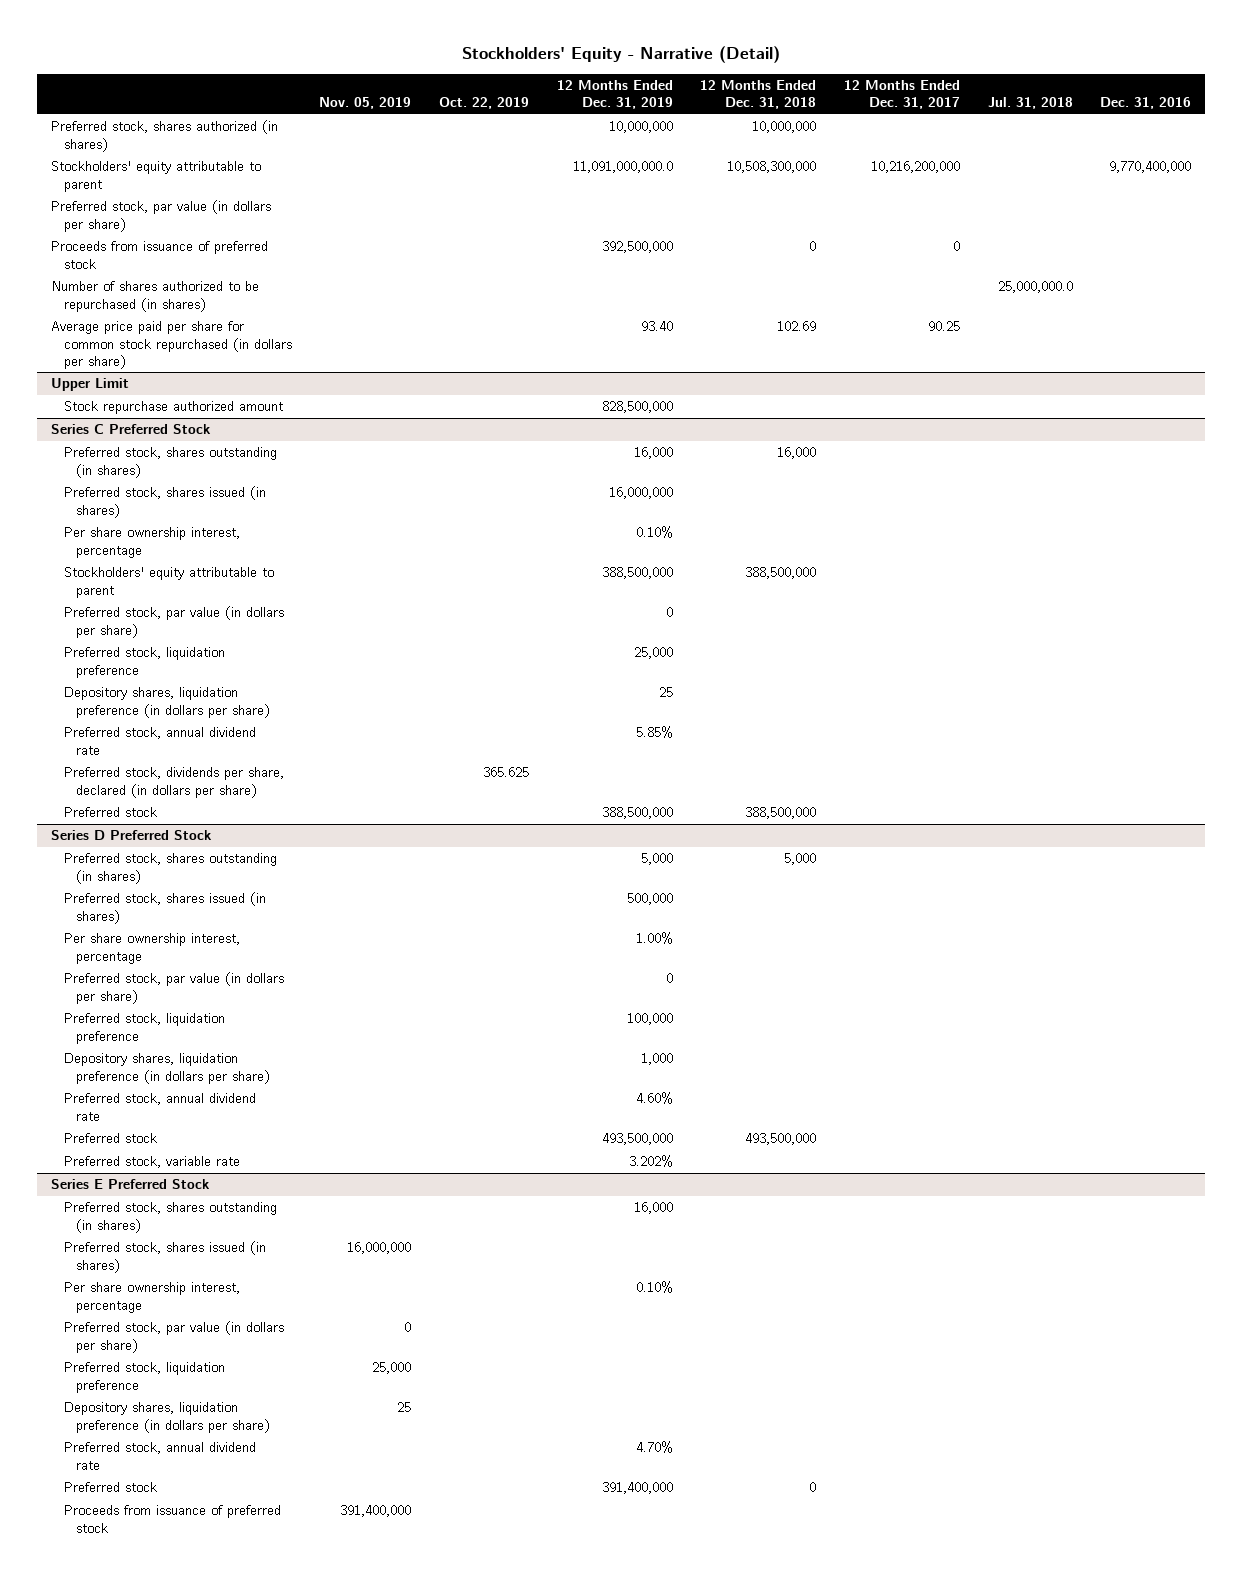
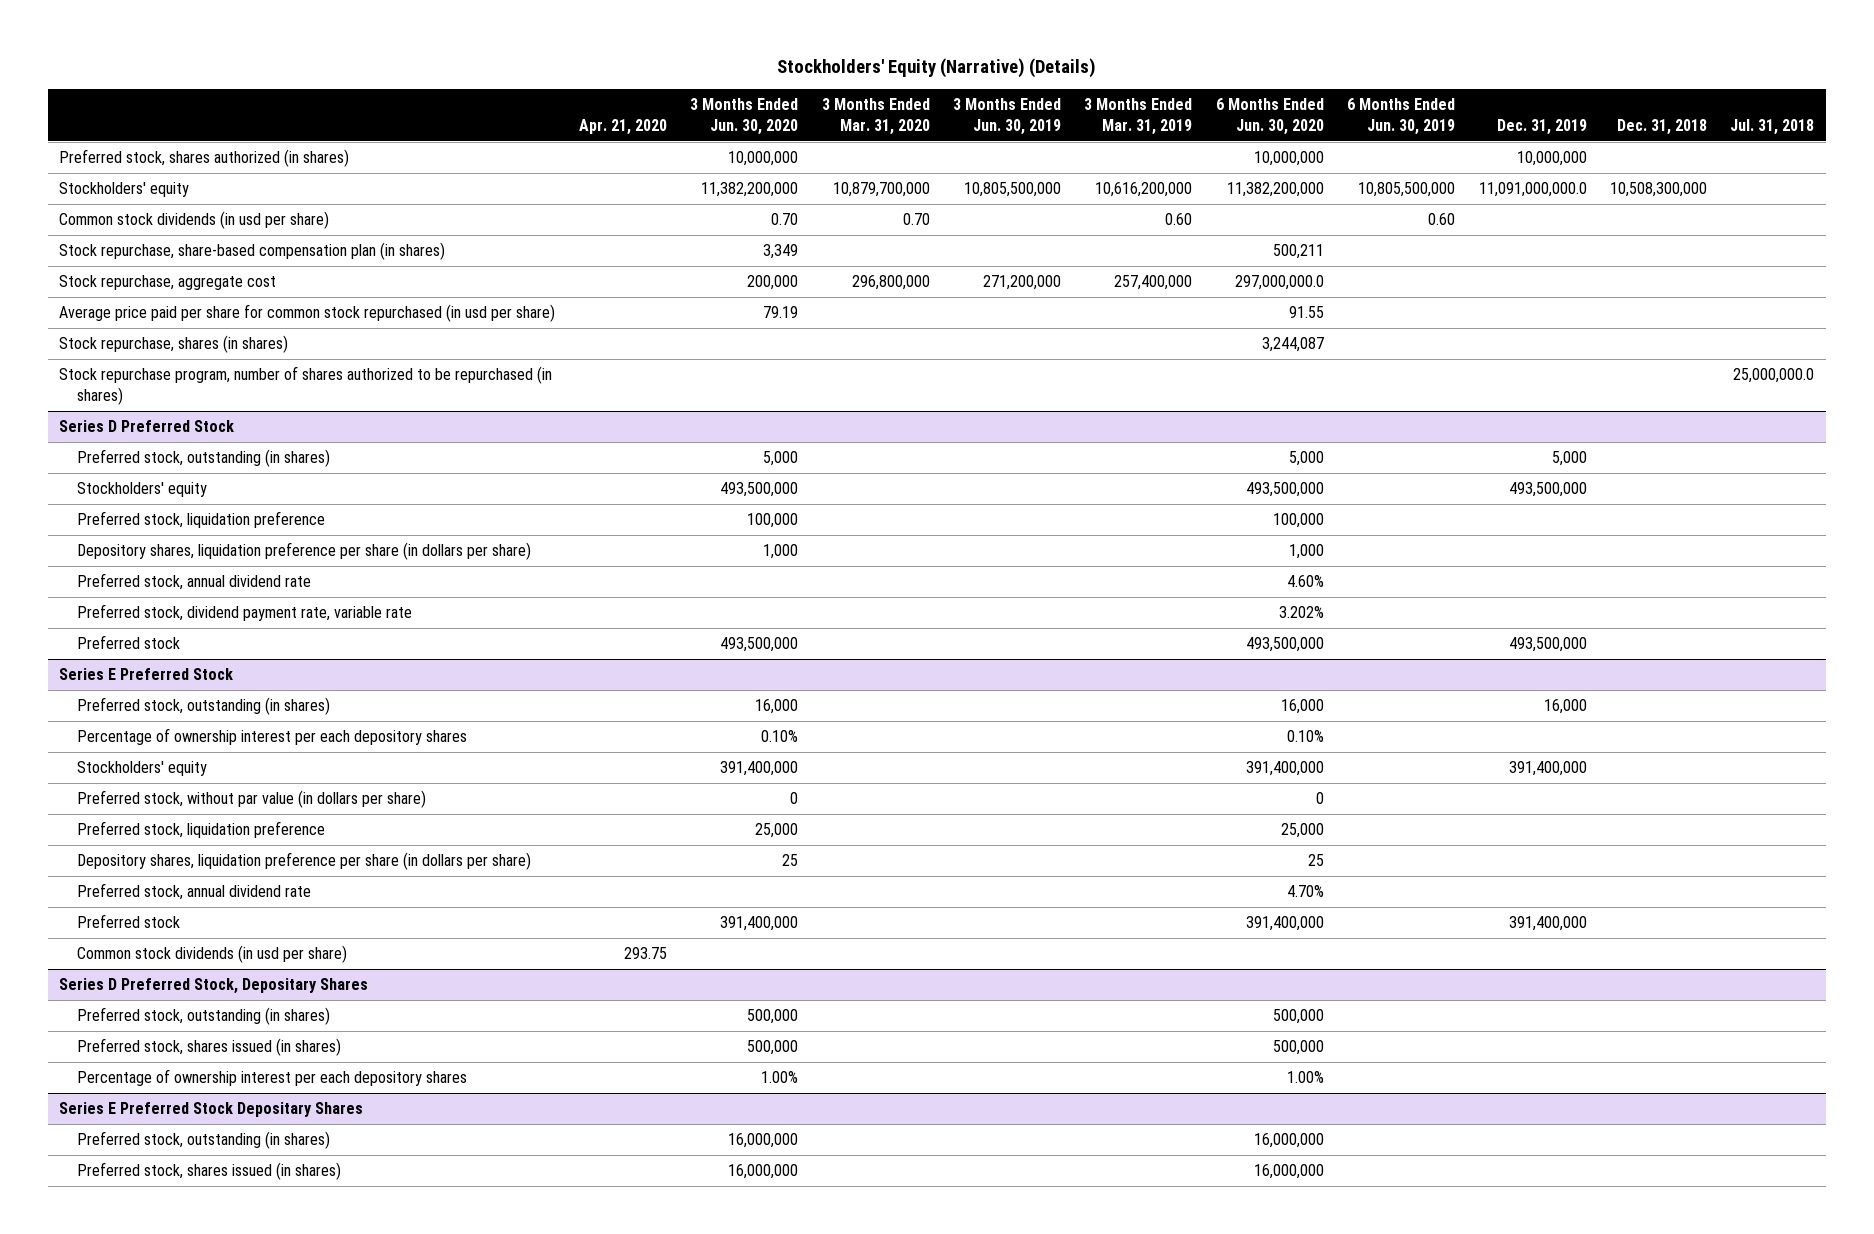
- Stockholders' Equity - Narrative (Detail)
+ Stockholders' Equity (Narrative) (Details)
- | Nov. 05, 2019 | Oct. 22, 2019 | 12 Months Ended Dec. 31, 2019 | 12 Months Ended Dec. 31, 2018 | 12 Months Ended Dec. 31, 2017 | Jul. 31, 2018 | Dec. 31, 2016
+ | Apr. 21, 2020 | 3 Months Ended Jun. 30, 2020 | 3 Months Ended Mar. 31, 2020 | 3 Months Ended Jun. 30, 2019 | 3 Months Ended Mar. 31, 2019 | 6 Months Ended Jun. 30, 2020 | 6 Months Ended Jun. 30, 2019 | Dec. 31, 2019 | Dec. 31, 2018 | Jul. 31, 2018
- Stockholders' equity attributable to parent | | | 11,091,000,000.0 | 10,508,300,000 | 10,216,200,000 | | 9,770,400,000
- Preferred stock, par value (in dollars per share)
- Proceeds from issuance of preferred stock | | | 392,500,000 | 0 | 0 | |
- Number of shares authorized to be repurchased (in shares) | | | | | | 25,000,000.0 |
- Average price paid per share for common stock repurchased (in dollars per share) | | | 93.40 | 102.69 | 90.25 | |
- Upper Limit
- Stock repurchase authorized amount | | | 828,500,000 | | | |
- Series C Preferred Stock
- Preferred stock, shares outstanding (in shares) | | | 16,000 | 16,000 | | |
- Preferred stock, shares issued (in shares) | | | 16,000,000 | | | |
- Per share ownership interest, percentage | | | 0.10% | | | |
- Stockholders' equity attributable to parent | | | 388,500,000 | 388,500,000 | | |
- Preferred stock, par value (in dollars per share) | | | 0 | | | |
- Preferred stock, liquidation preference | | | 25,000 | | | |
- Depository shares, liquidation preference (in dollars per share) | | | 25 | | | |
- Preferred stock, annual dividend rate | | | 5.85% | | | |
- Preferred stock, dividends per share, declared (in dollars per share) | | 365.625 | | | | |
- Preferred stock | | | 388,500,000 | 388,500,000 | | |
+ Stockholders' equity | | 11,382,200,000 | 10,879,700,000 | 10,805,500,000 | 10,616,200,000 | 11,382,200,000 | 10,805,500,000 | 11,091,000,000.0 | 10,508,300,000 |
+ Common stock dividends (in usd per share) | | 0.70 | 0.70 | | 0.60 | | 0.60 | | |
+ Stock repurchase, share-based compensation plan (in shares) | | 3,349 | | | | 500,211 | | | |
+ Stock repurchase, aggregate cost | | 200,000 | 296,800,000 | 271,200,000 | 257,400,000 | 297,000,000.0 | | | |
+ Average price paid per share for common stock repurchased (in usd per share) | | 79.19 | | | | 91.55 | | | |
+ Stock repurchase, shares (in shares) | | | | | | 3,244,087 | | | |
+ Stock repurchase program, number of shares authorized to be repurchased (in shares) | | | | | | | | | | 25,000,000.0
@ Series D Preferred Stock
- Preferred stock, shares outstanding (in shares) | | | 5,000 | 5,000 | | |
- Preferred stock, shares issued (in shares) | | | 500,000 | | | |
- Per share ownership interest, percentage | | | 1.00% | | | |
- Preferred stock, par value (in dollars per share) | | | 0 | | | |
+ Preferred stock, outstanding (in shares) | | 5,000 | | | | 5,000 | | 5,000 | |
+ Stockholders' equity | | 493,500,000 | | | | 493,500,000 | | 493,500,000 | |
- Depository shares, liquidation preference (in dollars per share) | | | 1,000 | | | |
+ Depository shares, liquidation preference per share (in dollars per share) | | 1,000 | | | | 1,000 | | | |
+ Preferred stock, dividend payment rate, variable rate | | | | | | 3.202% | | | |
- Preferred stock, variable rate | | | 3.202% | | | |
@ Series E Preferred Stock
- Preferred stock, shares outstanding (in shares) | | | 16,000 | | | |
- Preferred stock, shares issued (in shares) | 16,000,000 | | | | | |
- Per share ownership interest, percentage | | | 0.10% | | | |
- Preferred stock, par value (in dollars per share) | 0 | | | | | |
+ Preferred stock, outstanding (in shares) | | 16,000 | | | | 16,000 | | 16,000 | |
+ Percentage of ownership interest per each depository shares | | 0.10% | | | | 0.10% | | | |
+ Stockholders' equity | | 391,400,000 | | | | 391,400,000 | | 391,400,000 | |
+ Preferred stock, without par value (in dollars per share) | | 0 | | | | 0 | | | |
- Depository shares, liquidation preference (in dollars per share) | 25 | | | | | |
+ Depository shares, liquidation preference per share (in dollars per share) | | 25 | | | | 25 | | | |
- Proceeds from issuance of preferred stock | 391,400,000 | | | | | |
+ Common stock dividends (in usd per share) | 293.75 | | | | | | | | |
+ Series D Preferred Stock, Depositary Shares
+ Preferred stock, outstanding (in shares) | | 500,000 | | | | 500,000 | | | |
+ Preferred stock, shares issued (in shares) | | 500,000 | | | | 500,000 | | | |
+ Percentage of ownership interest per each depository shares | | 1.00% | | | | 1.00% | | | |
+ Series E Preferred Stock Depositary Shares
+ Preferred stock, outstanding (in shares) | | 16,000,000 | | | | 16,000,000 | | | |
+ Preferred stock, shares issued (in shares) | | 16,000,000 | | | | 16,000,000 | | | |

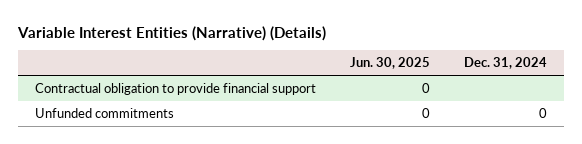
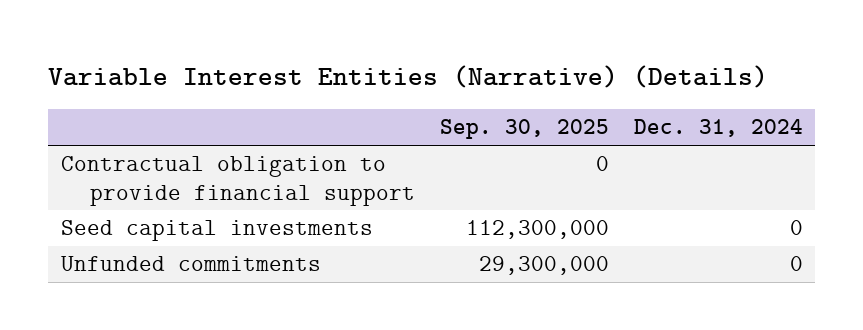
- | Jun. 30, 2025 | Dec. 31, 2024
+ | Sep. 30, 2025 | Dec. 31, 2024
+ Seed capital investments | 112,300,000 | 0

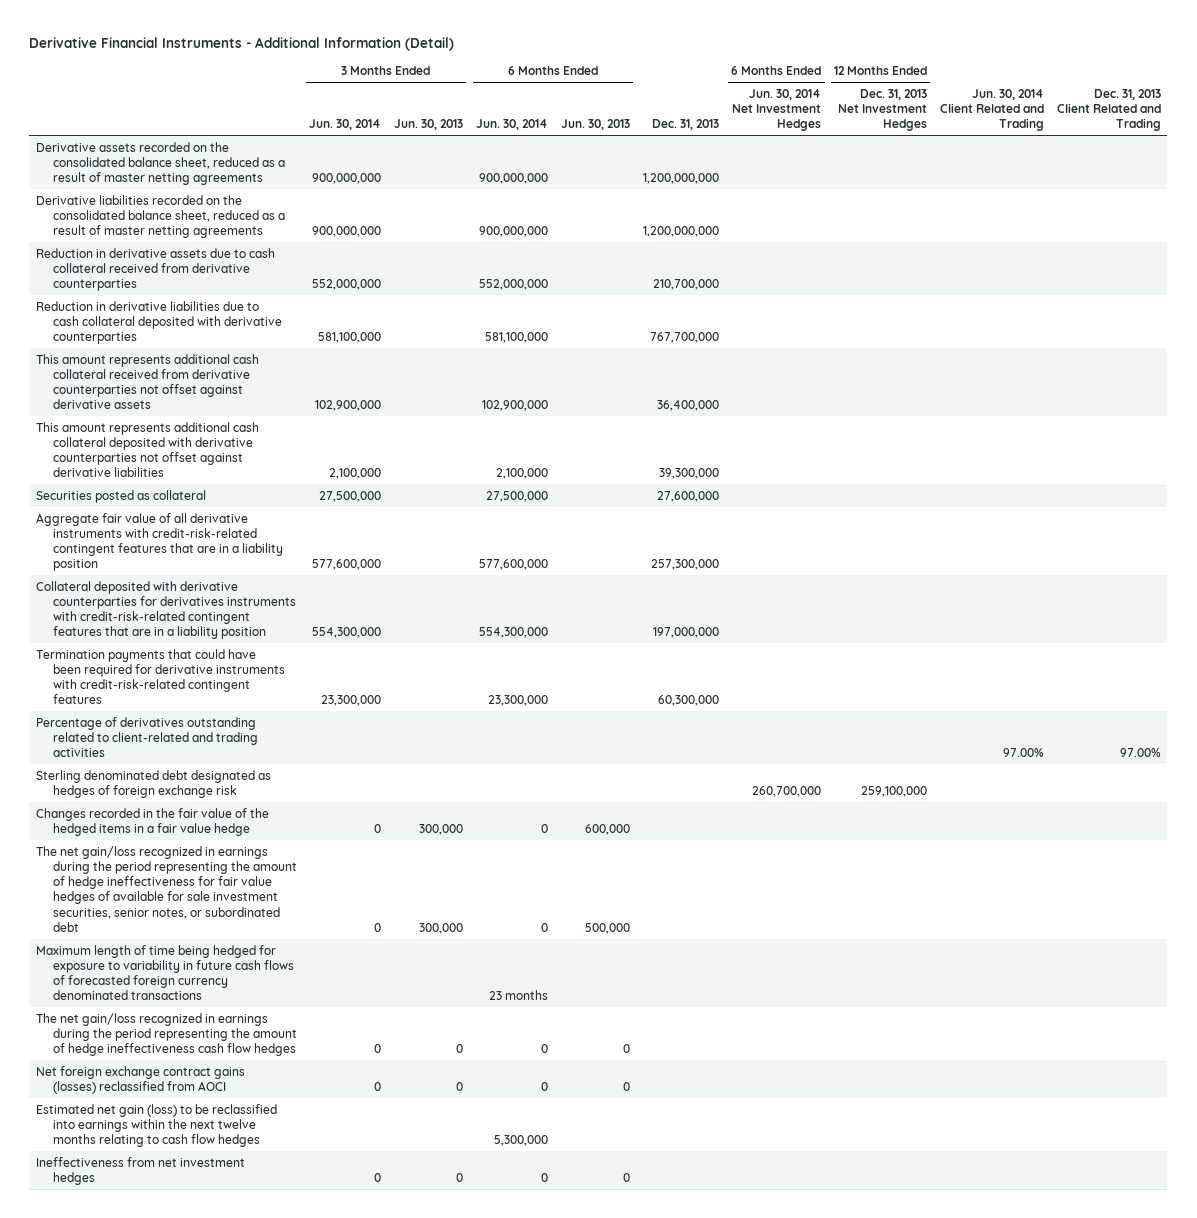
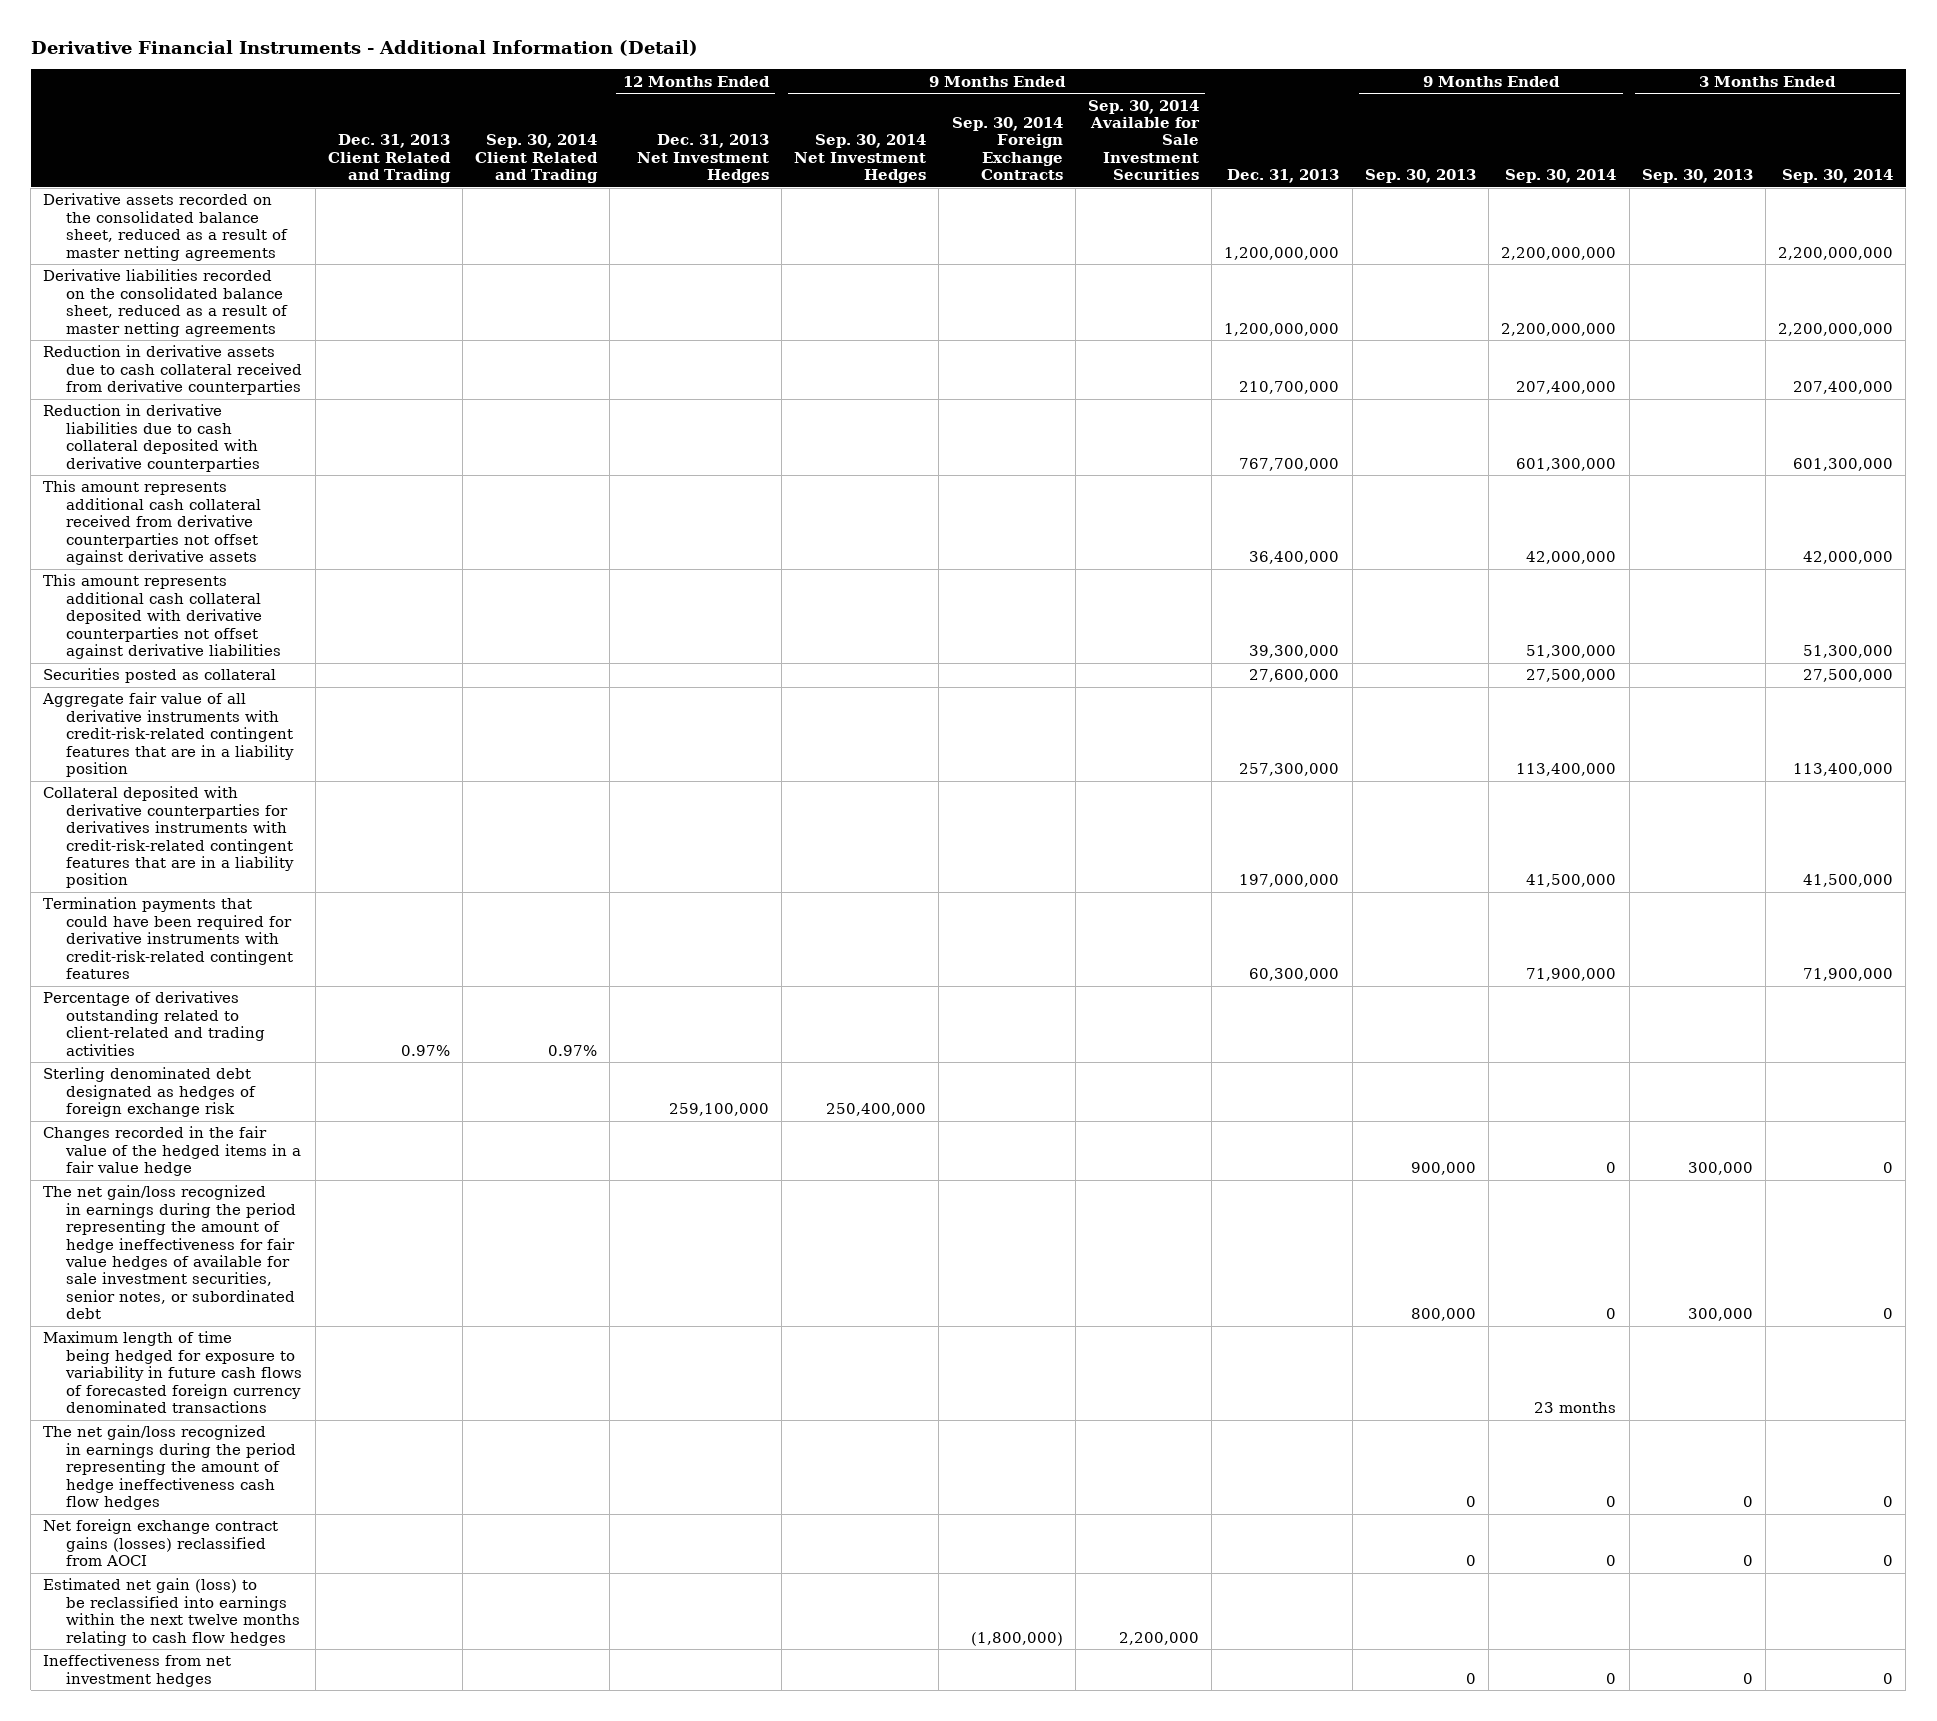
- | 3 Months Ended Jun. 30, 2014 | 3 Months Ended Jun. 30, 2013 | 6 Months Ended Jun. 30, 2014 | 6 Months Ended Jun. 30, 2013 | Dec. 31, 2013 | 6 Months Ended Jun. 30, 2014 Net Investment Hedges | 12 Months Ended Dec. 31, 2013 Net Investment Hedges | Jun. 30, 2014 Client Related and Trading | Dec. 31, 2013 Client Related and Trading
+ | Dec. 31, 2013 Client Related and Trading | Sep. 30, 2014 Client Related and Trading | 12 Months Ended Dec. 31, 2013 Net Investment Hedges | 9 Months Ended Sep. 30, 2014 Net Investment Hedges | 9 Months Ended Sep. 30, 2014 Foreign Exchange Contracts | 9 Months Ended Sep. 30, 2014 Available for Sale Investment Securities | Dec. 31, 2013 | 9 Months Ended Sep. 30, 2013 | 9 Months Ended Sep. 30, 2014 | 3 Months Ended Sep. 30, 2013 | 3 Months Ended Sep. 30, 2014
- Percentage of derivatives outstanding related to client-related and trading activities | | | | | | | | 97.00% | 97.00%
+ Percentage of derivatives outstanding related to client-related and trading activities | 0.97% | 0.97% | | | | | | | | |

